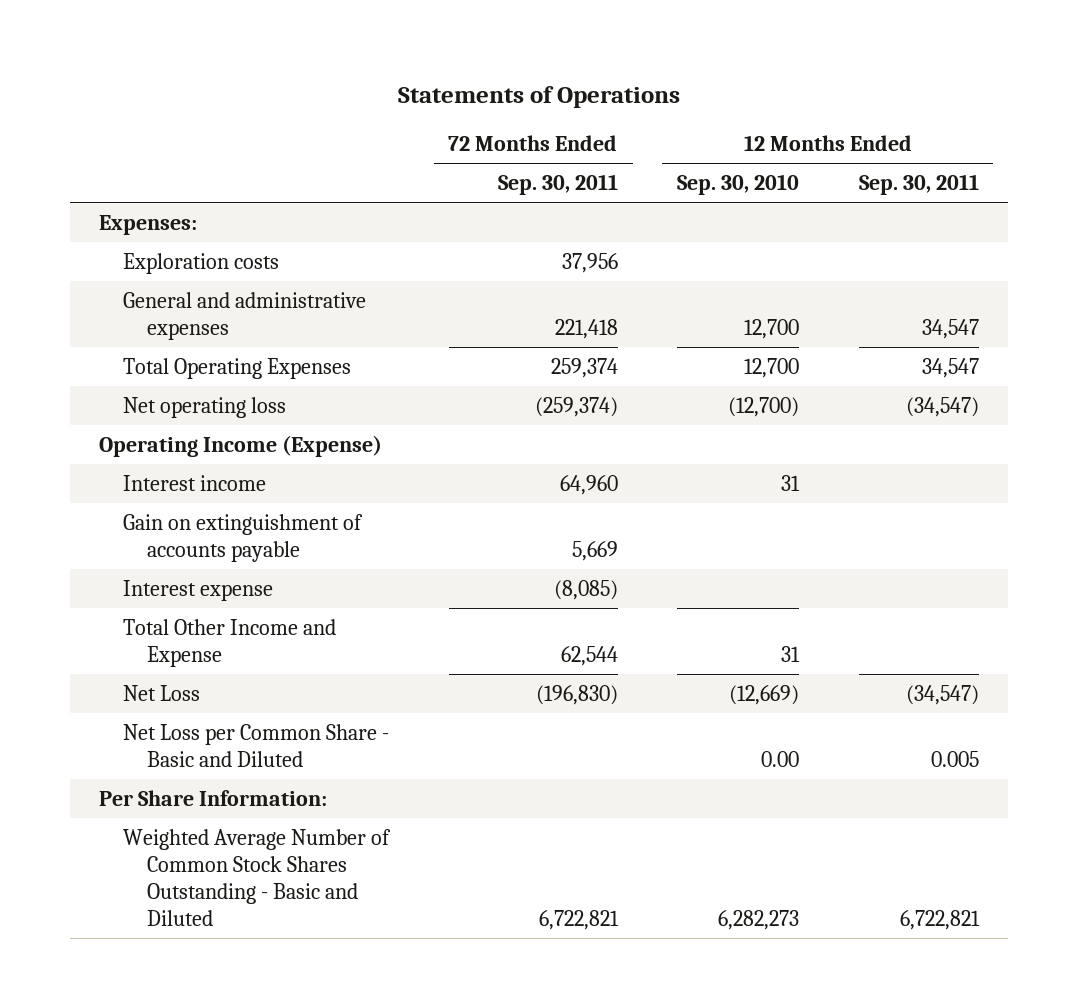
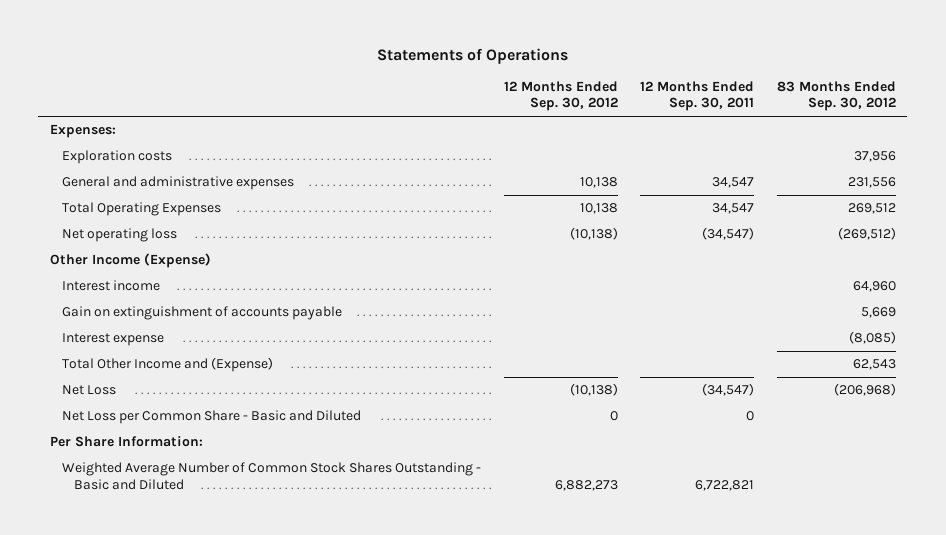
- | 72 Months Ended Sep. 30, 2011 | 12 Months Ended Sep. 30, 2010 | 12 Months Ended Sep. 30, 2011
+ | 12 Months Ended Sep. 30, 2012 | 12 Months Ended Sep. 30, 2011 | 83 Months Ended Sep. 30, 2012
- Operating Income (Expense)
+ Other Income (Expense)
- Total Other Income and Expense | 62,544 | 31 |
+ Total Other Income and (Expense) | | | 62,543
- Net Loss per Common Share - Basic and Diluted | | 0.00 | 0.005
+ Net Loss per Common Share - Basic and Diluted | 0 | 0 |

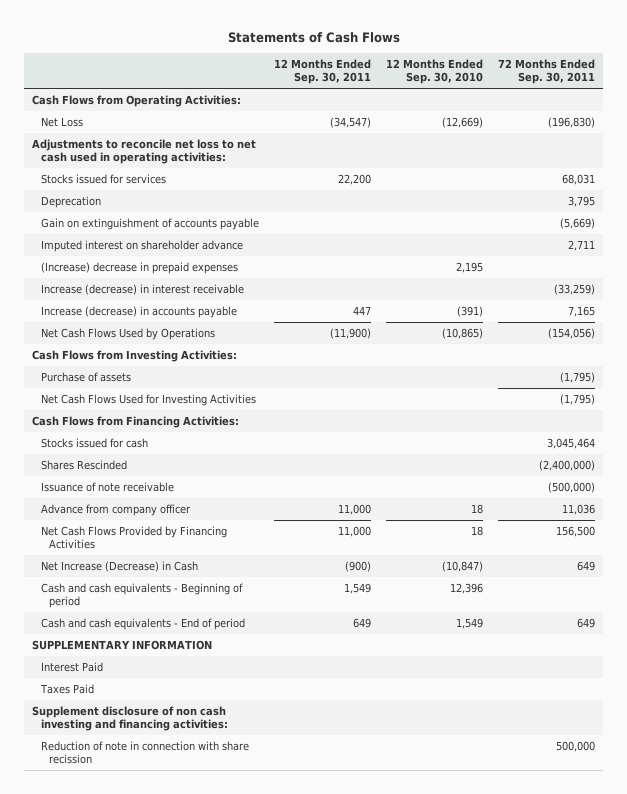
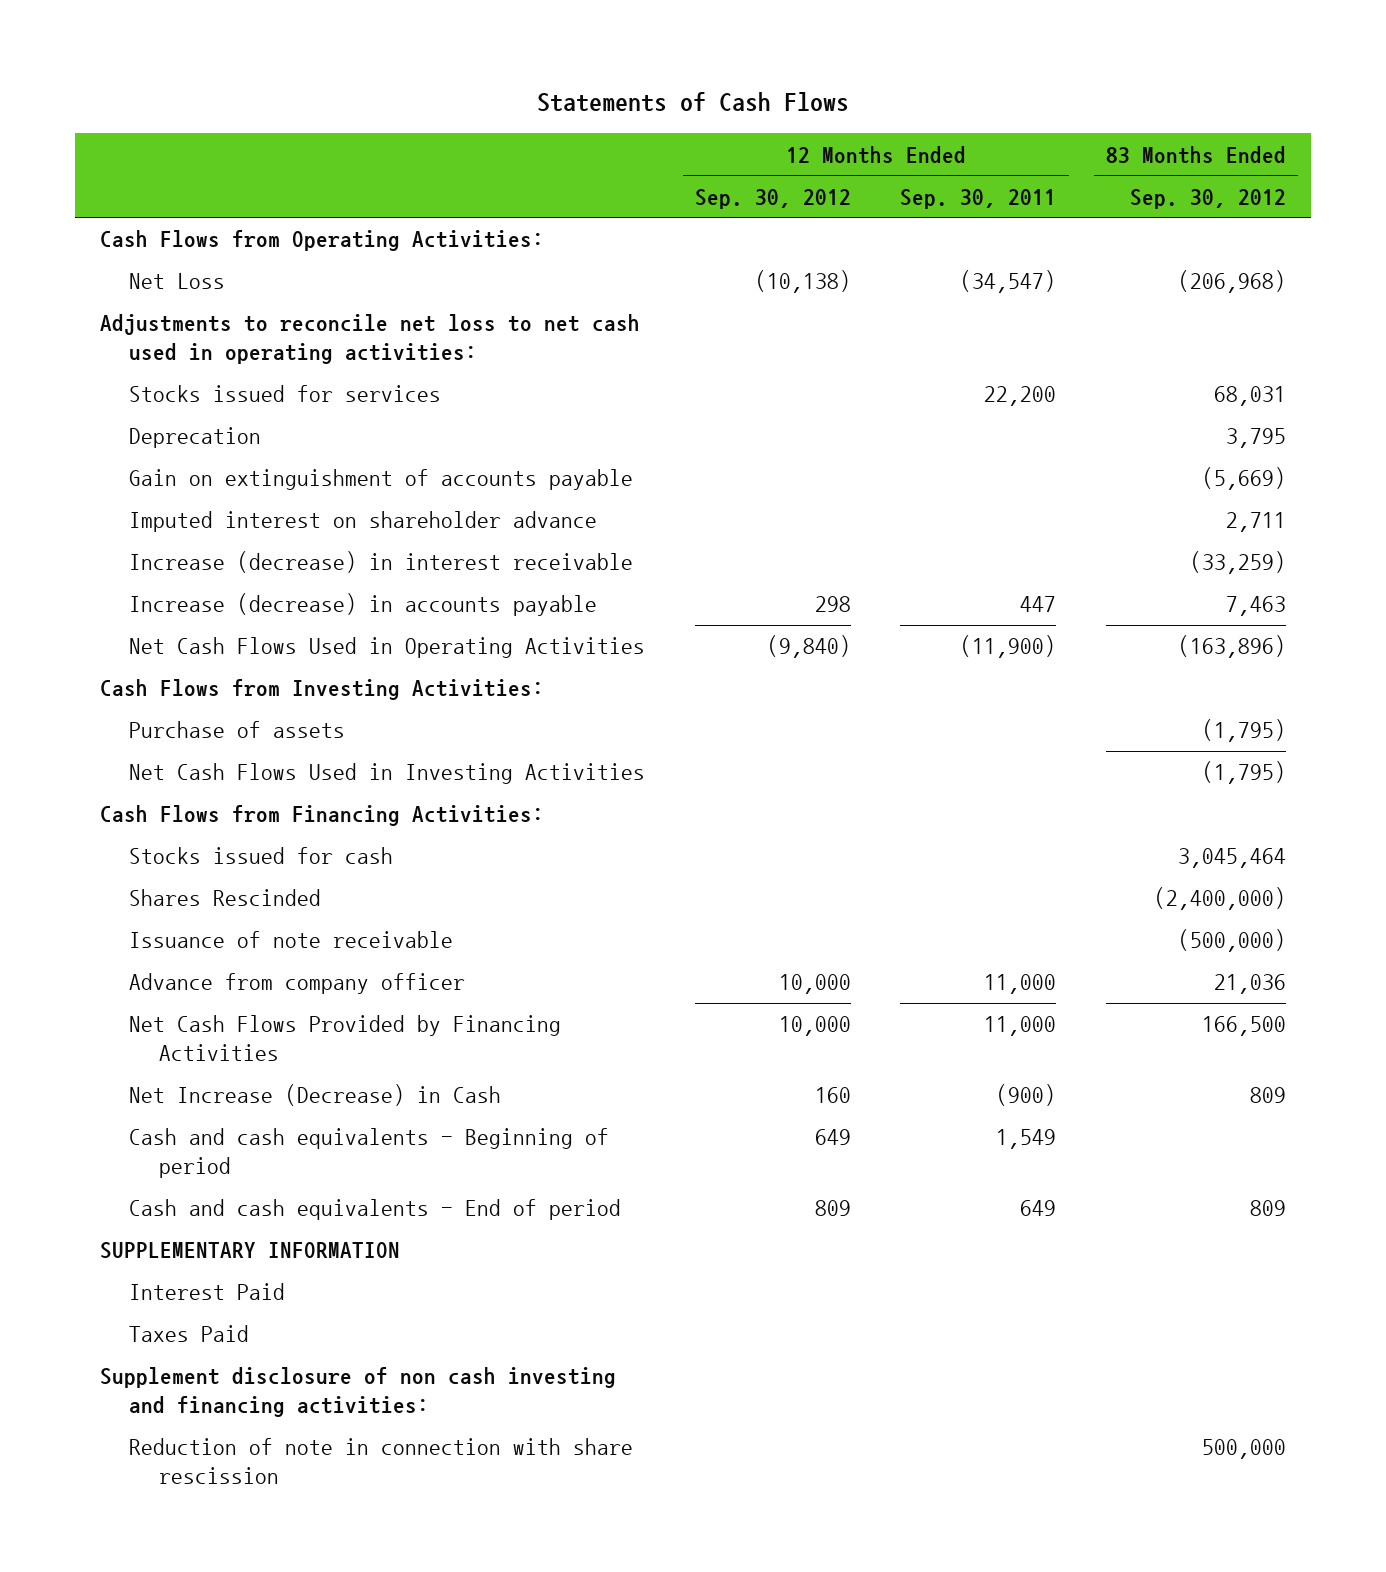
- | 12 Months Ended Sep. 30, 2011 | 12 Months Ended Sep. 30, 2010 | 72 Months Ended Sep. 30, 2011
+ | 12 Months Ended Sep. 30, 2012 | 12 Months Ended Sep. 30, 2011 | 83 Months Ended Sep. 30, 2012
- (Increase) decrease in prepaid expenses | | 2,195 |
- Net Cash Flows Used by Operations | (11,900) | (10,865) | (154,056)
+ Net Cash Flows Used in Operating Activities | (9,840) | (11,900) | (163,896)
- Net Cash Flows Used for Investing Activities | | | (1,795)
+ Net Cash Flows Used in Investing Activities | | | (1,795)
- Reduction of note in connection with share recission | | | 500,000
+ Reduction of note in connection with share rescission | | | 500,000

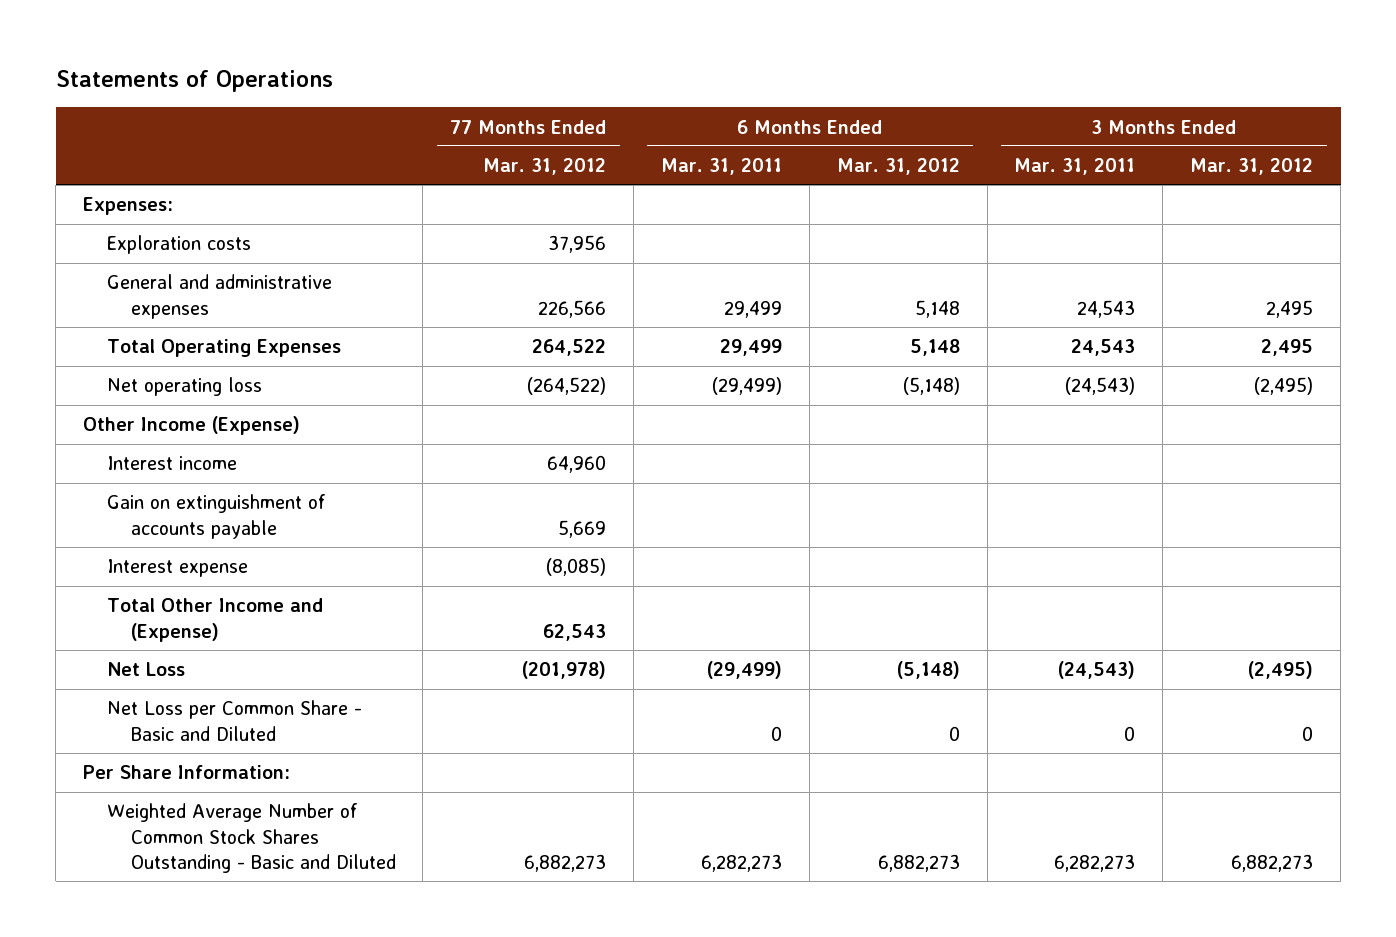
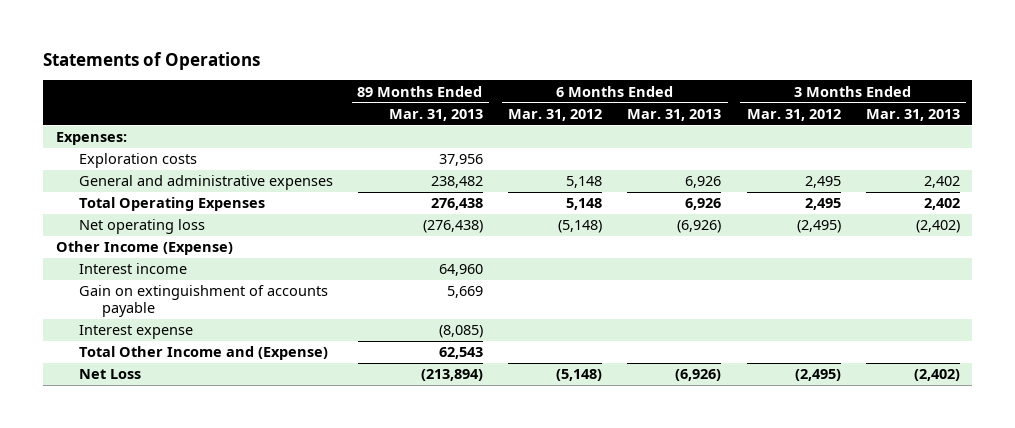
- | 77 Months Ended Mar. 31, 2012 | 6 Months Ended Mar. 31, 2011 | 6 Months Ended Mar. 31, 2012 | 3 Months Ended Mar. 31, 2011 | 3 Months Ended Mar. 31, 2012
+ | 89 Months Ended Mar. 31, 2013 | 6 Months Ended Mar. 31, 2012 | 6 Months Ended Mar. 31, 2013 | 3 Months Ended Mar. 31, 2012 | 3 Months Ended Mar. 31, 2013
- Net Loss per Common Share - Basic and Diluted | | 0 | 0 | 0 | 0
- Per Share Information:
- Weighted Average Number of Common Stock Shares Outstanding - Basic and Diluted | 6,882,273 | 6,282,273 | 6,882,273 | 6,282,273 | 6,882,273

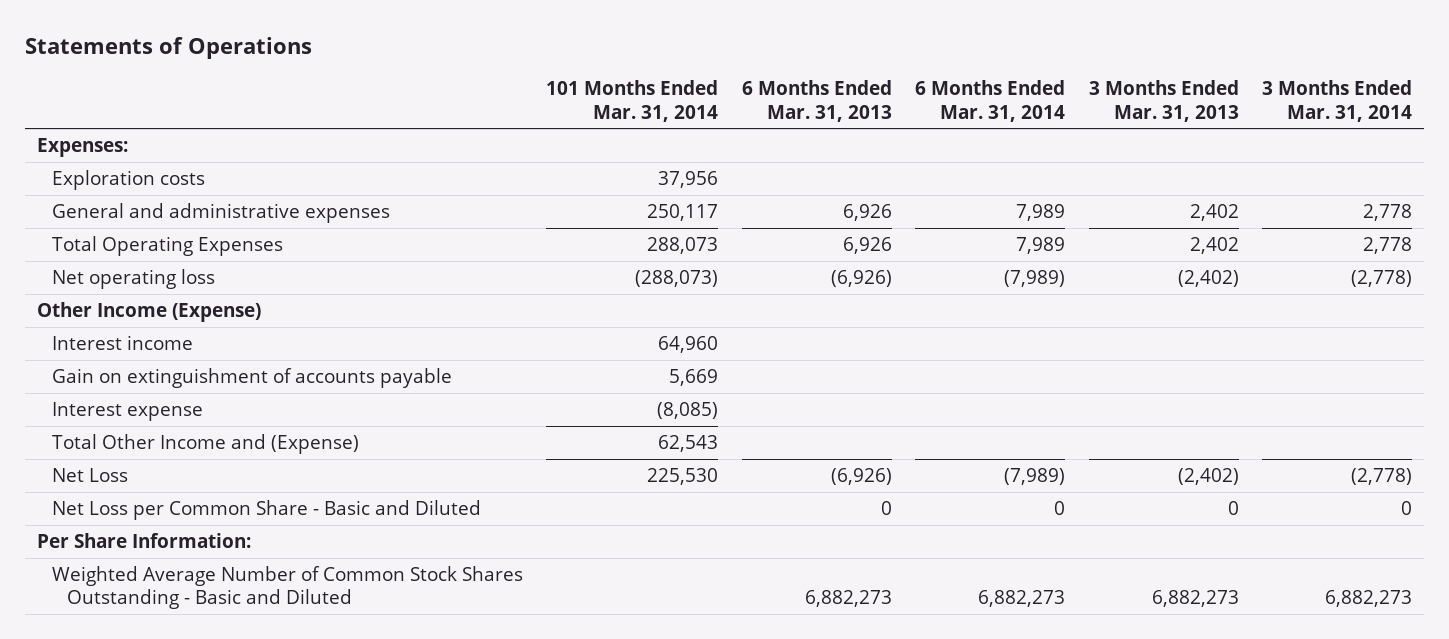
- | 89 Months Ended Mar. 31, 2013 | 6 Months Ended Mar. 31, 2012 | 6 Months Ended Mar. 31, 2013 | 3 Months Ended Mar. 31, 2012 | 3 Months Ended Mar. 31, 2013
+ | 101 Months Ended Mar. 31, 2014 | 6 Months Ended Mar. 31, 2013 | 6 Months Ended Mar. 31, 2014 | 3 Months Ended Mar. 31, 2013 | 3 Months Ended Mar. 31, 2014
+ Net Loss per Common Share - Basic and Diluted | | 0 | 0 | 0 | 0
+ Per Share Information:
+ Weighted Average Number of Common Stock Shares Outstanding - Basic and Diluted | | 6,882,273 | 6,882,273 | 6,882,273 | 6,882,273

